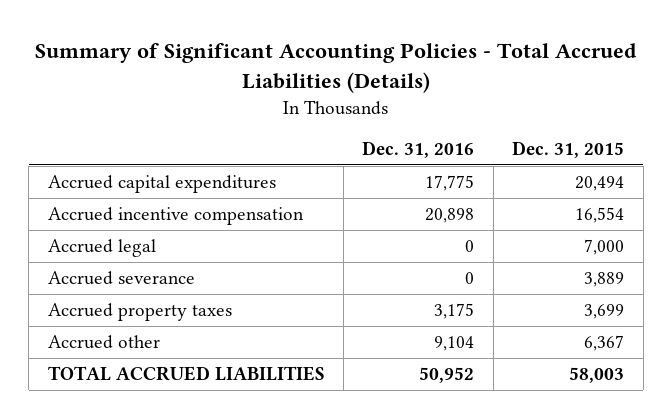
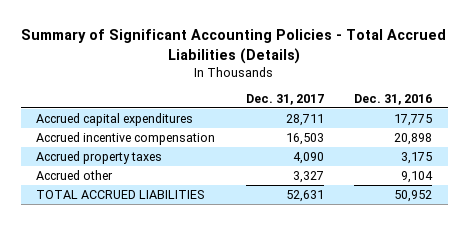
- | Dec. 31, 2016 | Dec. 31, 2015
+ | Dec. 31, 2017 | Dec. 31, 2016
- Accrued legal | 0 | 7,000
- Accrued severance | 0 | 3,889

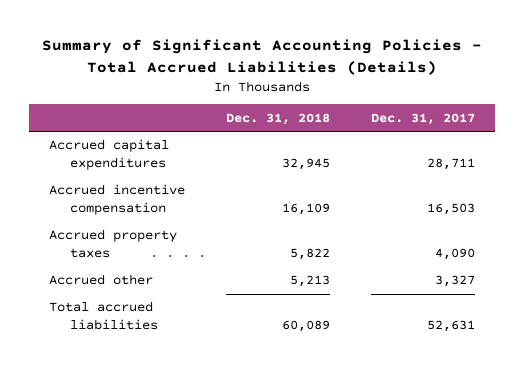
- | Dec. 31, 2017 | Dec. 31, 2016
+ | Dec. 31, 2018 | Dec. 31, 2017
- TOTAL ACCRUED LIABILITIES | 52,631 | 50,952
+ Total accrued liabilities | 60,089 | 52,631

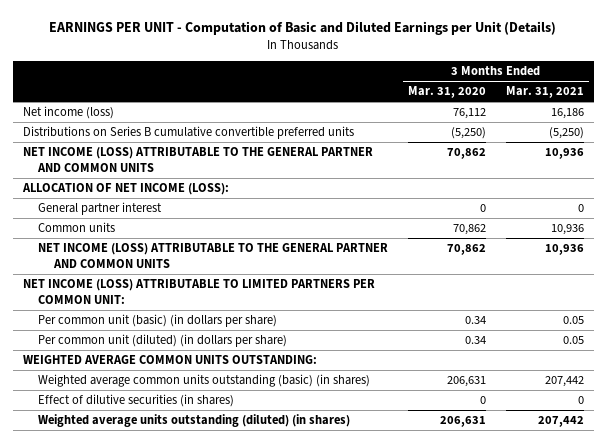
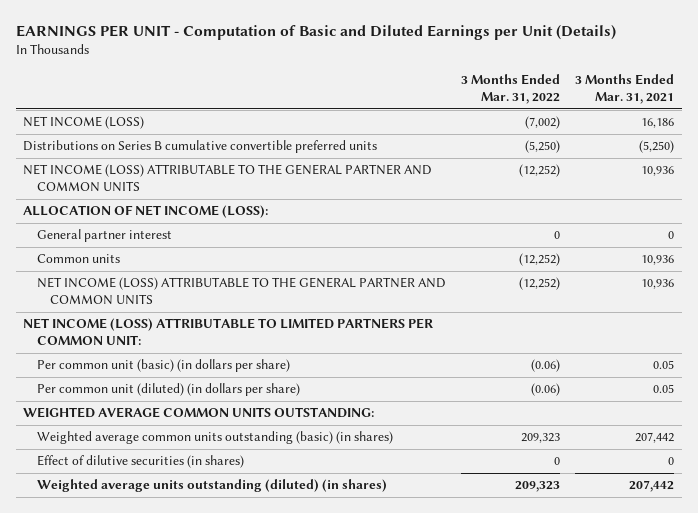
- | 3 Months Ended Mar. 31, 2020 | 3 Months Ended Mar. 31, 2021
+ | 3 Months Ended Mar. 31, 2022 | 3 Months Ended Mar. 31, 2021
- Net income (loss) | 76,112 | 16,186
+ NET INCOME (LOSS) | (7,002) | 16,186

